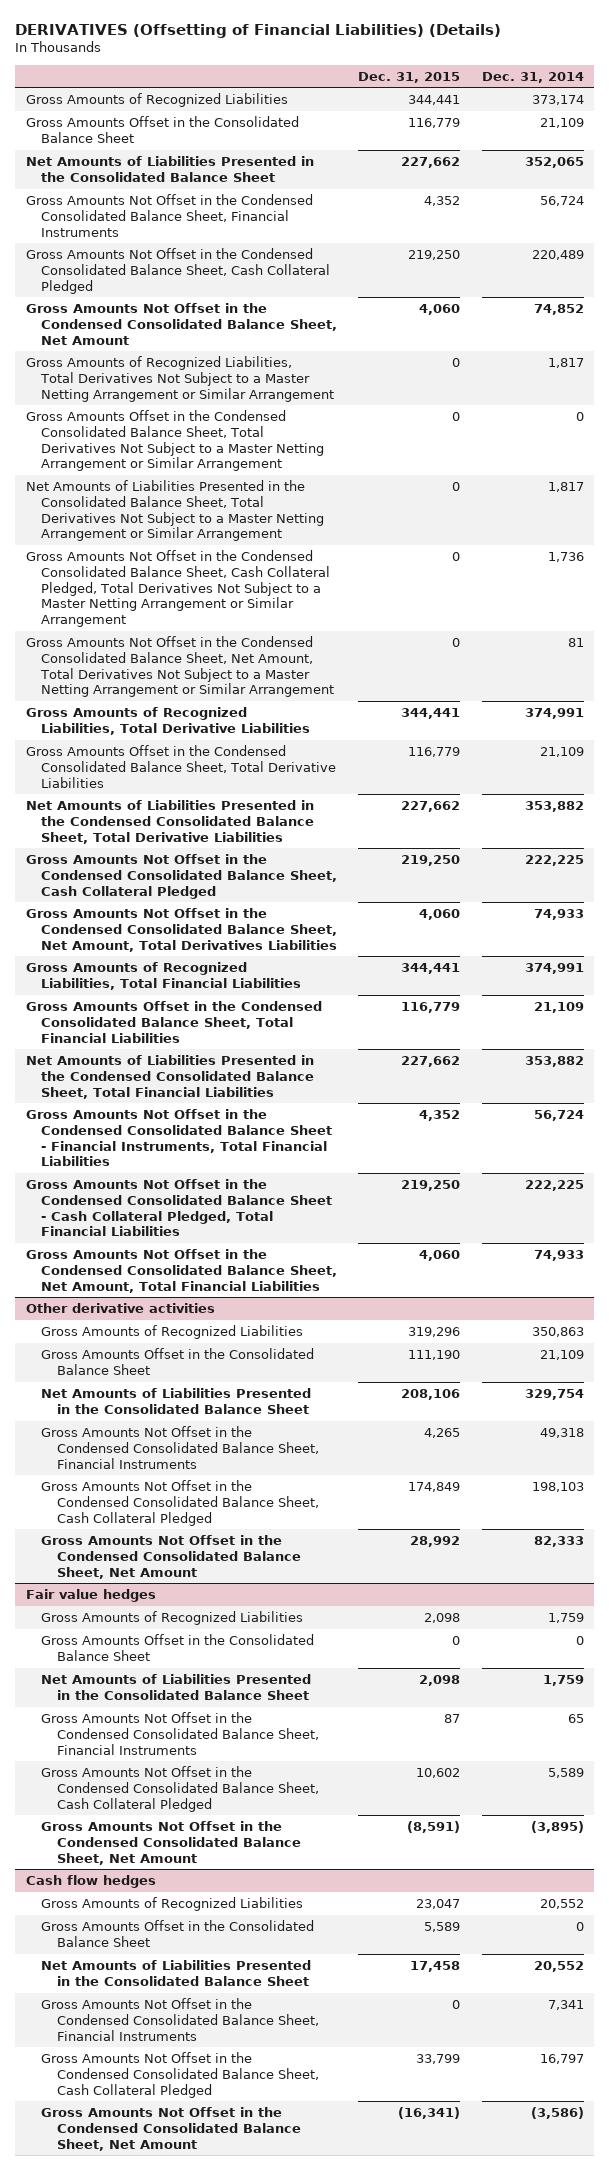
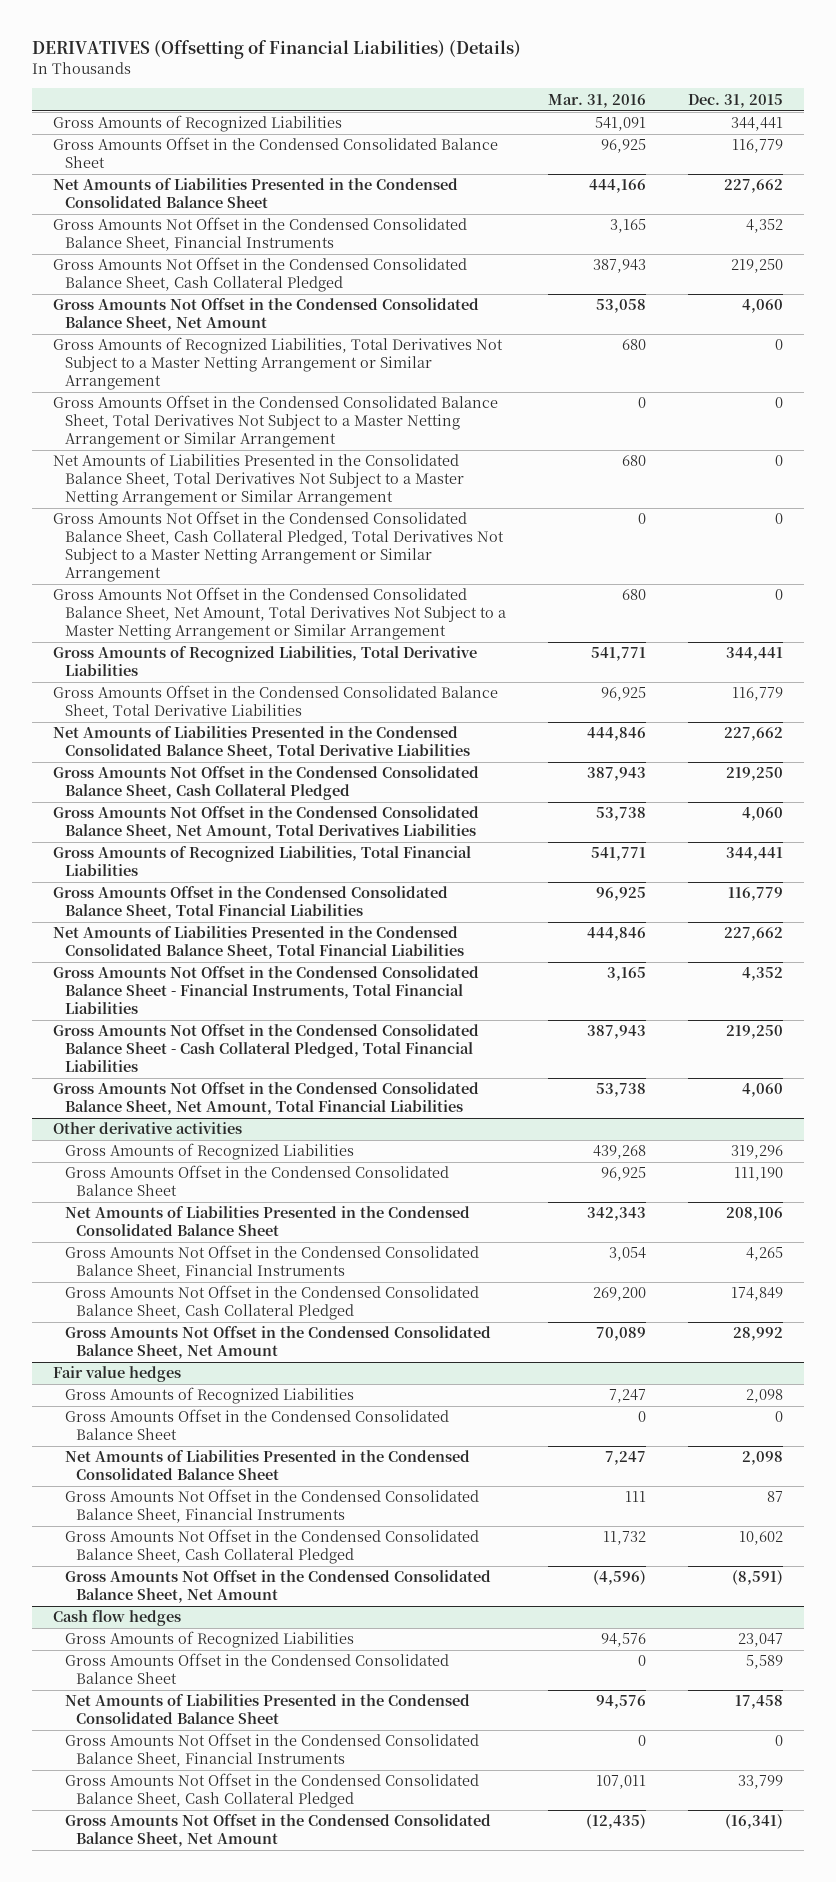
- | Dec. 31, 2015 | Dec. 31, 2014
+ | Mar. 31, 2016 | Dec. 31, 2015
- Gross Amounts Offset in the Consolidated Balance Sheet | 116,779 | 21,109
- Net Amounts of Liabilities Presented in the Consolidated Balance Sheet | 227,662 | 352,065
+ Gross Amounts Offset in the Condensed Consolidated Balance Sheet | 96,925 | 116,779
+ Net Amounts of Liabilities Presented in the Condensed Consolidated Balance Sheet | 444,166 | 227,662
@ Other derivative activities
- Gross Amounts Offset in the Consolidated Balance Sheet | 111,190 | 21,109
- Net Amounts of Liabilities Presented in the Consolidated Balance Sheet | 208,106 | 329,754
+ Gross Amounts Offset in the Condensed Consolidated Balance Sheet | 96,925 | 111,190
+ Net Amounts of Liabilities Presented in the Condensed Consolidated Balance Sheet | 342,343 | 208,106
@ Fair value hedges
- Gross Amounts Offset in the Consolidated Balance Sheet | 0 | 0
- Net Amounts of Liabilities Presented in the Consolidated Balance Sheet | 2,098 | 1,759
+ Gross Amounts Offset in the Condensed Consolidated Balance Sheet | 0 | 0
+ Net Amounts of Liabilities Presented in the Condensed Consolidated Balance Sheet | 7,247 | 2,098
@ Cash flow hedges
- Gross Amounts Offset in the Consolidated Balance Sheet | 5,589 | 0
- Net Amounts of Liabilities Presented in the Consolidated Balance Sheet | 17,458 | 20,552
+ Gross Amounts Offset in the Condensed Consolidated Balance Sheet | 0 | 5,589
+ Net Amounts of Liabilities Presented in the Condensed Consolidated Balance Sheet | 94,576 | 17,458

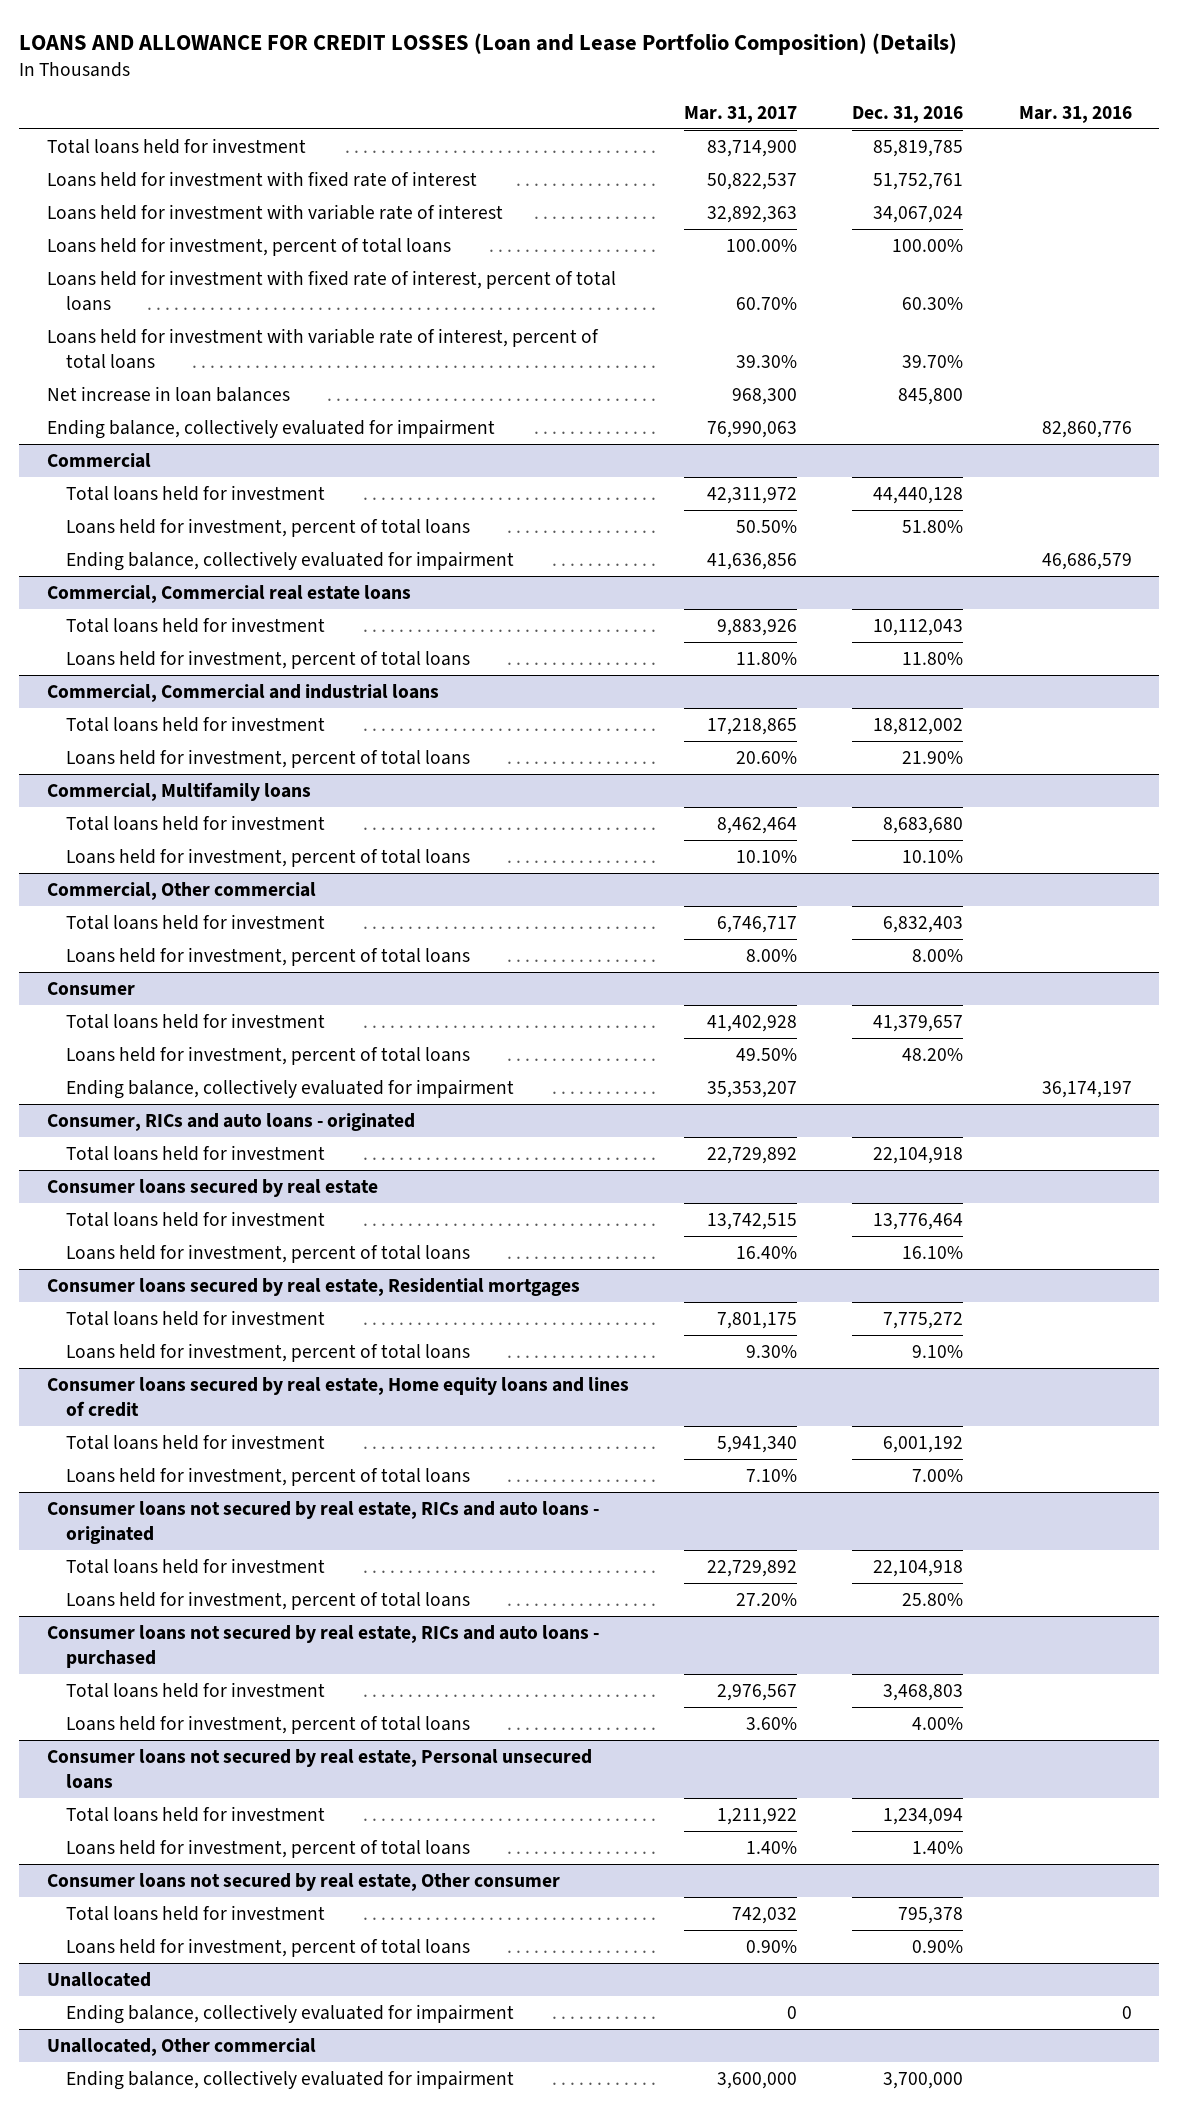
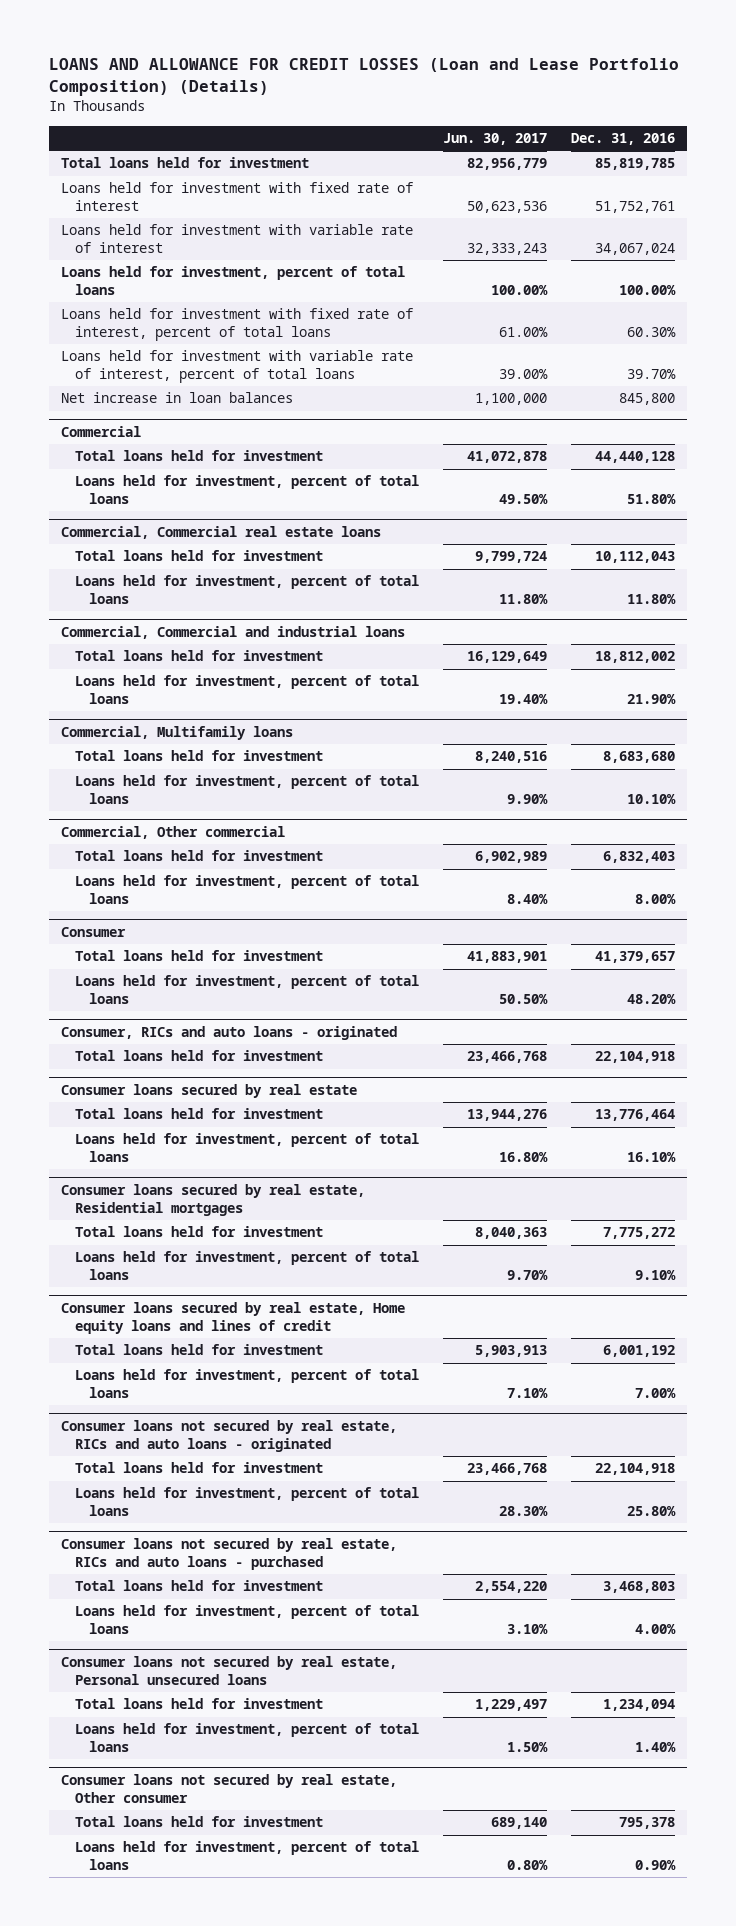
- | Mar. 31, 2017 | Dec. 31, 2016 | Mar. 31, 2016
+ | Jun. 30, 2017 | Dec. 31, 2016
- Ending balance, collectively evaluated for impairment | 76,990,063 | | 82,860,776
@ Commercial
- Ending balance, collectively evaluated for impairment | 41,636,856 | | 46,686,579
@ Consumer
- Ending balance, collectively evaluated for impairment | 35,353,207 | | 36,174,197
- Unallocated
- Ending balance, collectively evaluated for impairment | 0 | | 0
- Unallocated, Other commercial
- Ending balance, collectively evaluated for impairment | 3,600,000 | 3,700,000 |

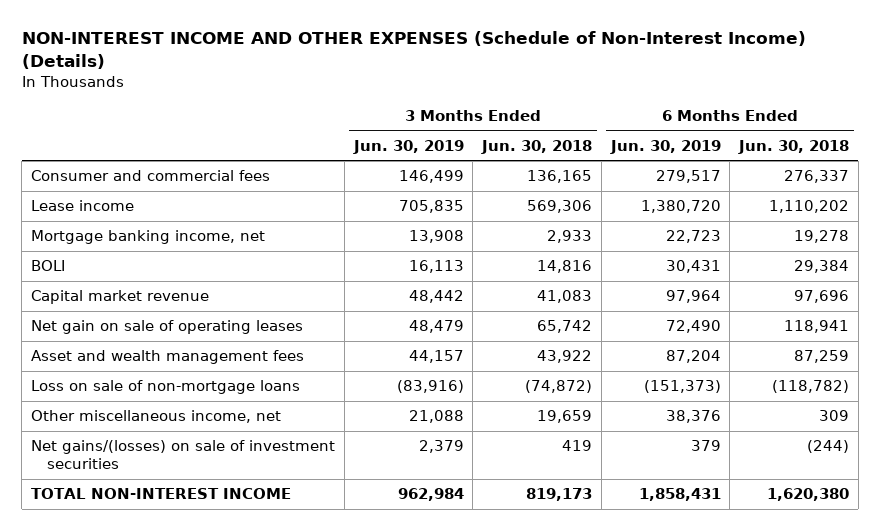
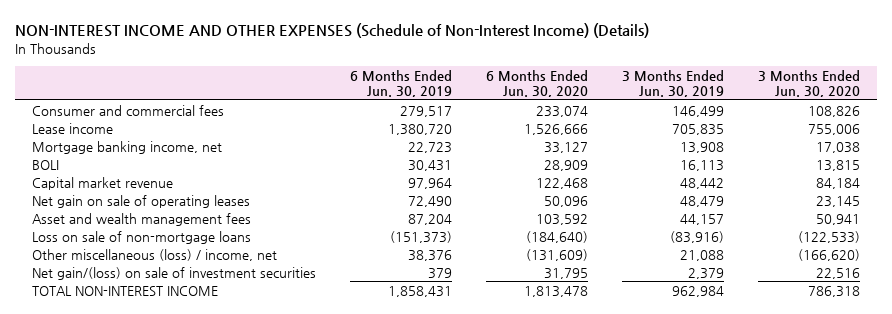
- | 3 Months Ended Jun. 30, 2019 | 3 Months Ended Jun. 30, 2018 | 6 Months Ended Jun. 30, 2019 | 6 Months Ended Jun. 30, 2018
+ | 6 Months Ended Jun. 30, 2019 | 6 Months Ended Jun. 30, 2020 | 3 Months Ended Jun. 30, 2019 | 3 Months Ended Jun. 30, 2020
- Other miscellaneous income, net | 21,088 | 19,659 | 38,376 | 309
- Net gains/(losses) on sale of investment securities | 2,379 | 419 | 379 | (244)
+ Other miscellaneous (loss) / income, net | 38,376 | (131,609) | 21,088 | (166,620)
+ Net gain/(loss) on sale of investment securities | 379 | 31,795 | 2,379 | 22,516

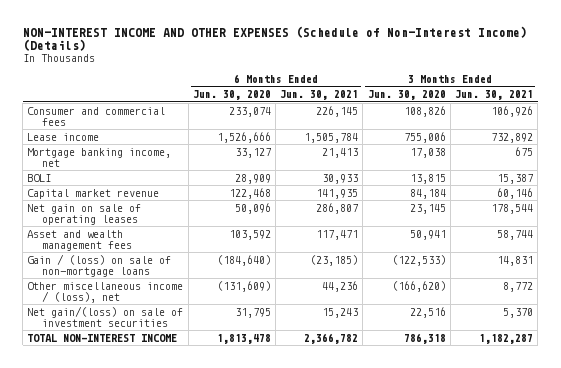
- | 6 Months Ended Jun. 30, 2019 | 6 Months Ended Jun. 30, 2020 | 3 Months Ended Jun. 30, 2019 | 3 Months Ended Jun. 30, 2020
+ | 6 Months Ended Jun. 30, 2020 | 6 Months Ended Jun. 30, 2021 | 3 Months Ended Jun. 30, 2020 | 3 Months Ended Jun. 30, 2021
- Loss on sale of non-mortgage loans | (151,373) | (184,640) | (83,916) | (122,533)
- Other miscellaneous (loss) / income, net | 38,376 | (131,609) | 21,088 | (166,620)
+ Gain / (loss) on sale of non-mortgage loans | (184,640) | (23,185) | (122,533) | 14,831
+ Other miscellaneous income / (loss), net | (131,609) | 44,236 | (166,620) | 8,772

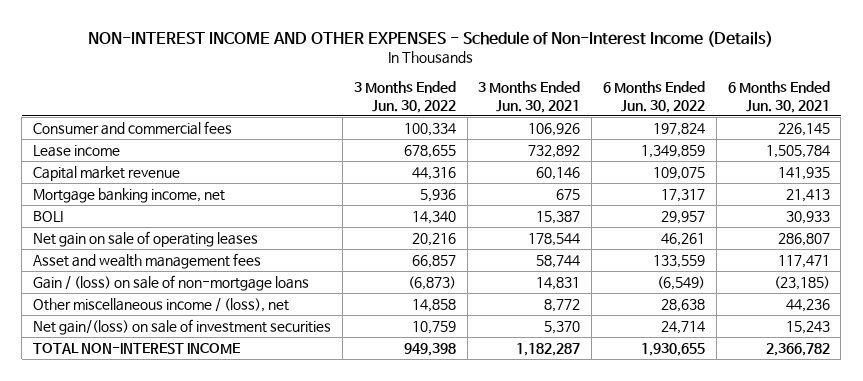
- NON-INTEREST INCOME AND OTHER EXPENSES (Schedule of Non-Interest Income) (Details)
+ NON-INTEREST INCOME AND OTHER EXPENSES - Schedule of Non-Interest Income (Details)
- | 6 Months Ended Jun. 30, 2020 | 6 Months Ended Jun. 30, 2021 | 3 Months Ended Jun. 30, 2020 | 3 Months Ended Jun. 30, 2021
+ | 3 Months Ended Jun. 30, 2022 | 3 Months Ended Jun. 30, 2021 | 6 Months Ended Jun. 30, 2022 | 6 Months Ended Jun. 30, 2021
moved up: Capital market revenue | 44,316 | 60,146 | 109,075 | 141,935

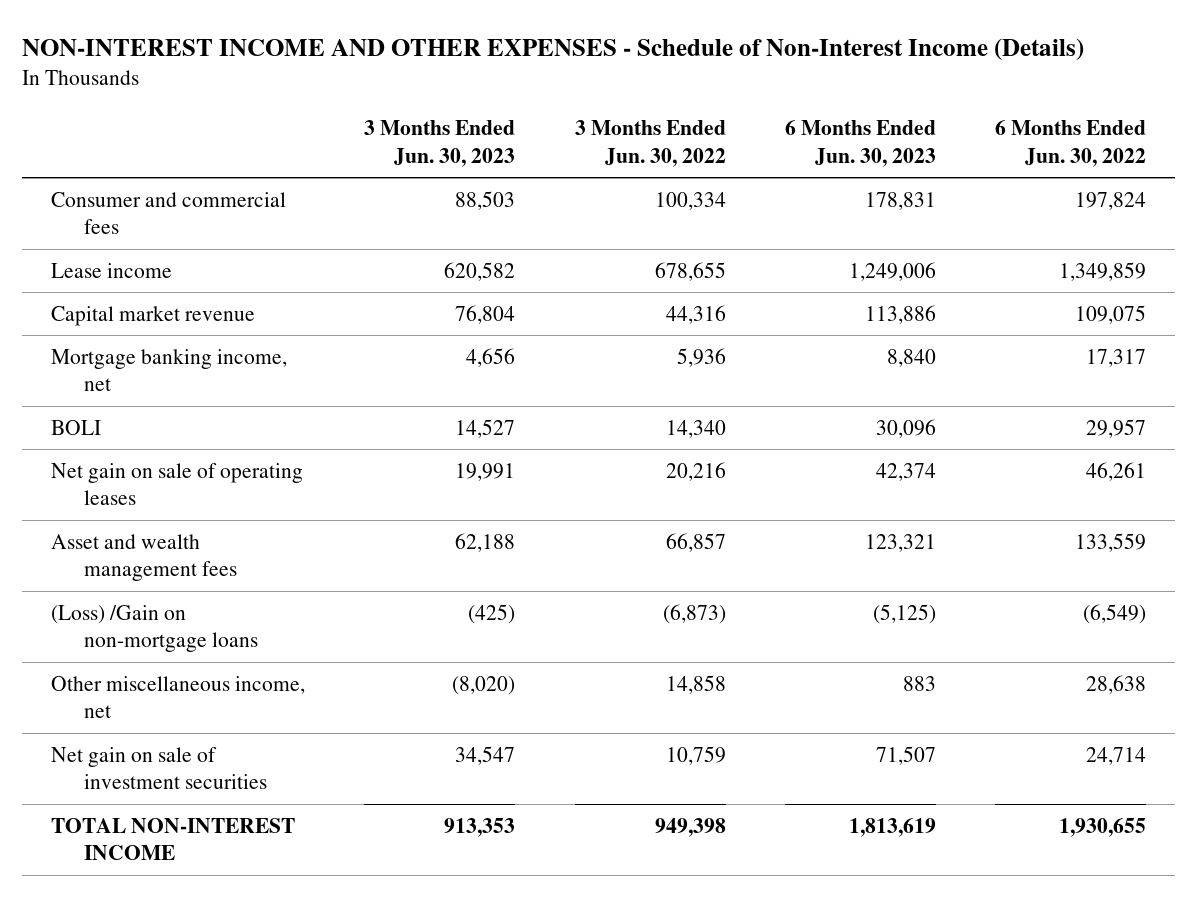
- | 3 Months Ended Jun. 30, 2022 | 3 Months Ended Jun. 30, 2021 | 6 Months Ended Jun. 30, 2022 | 6 Months Ended Jun. 30, 2021
+ | 3 Months Ended Jun. 30, 2023 | 3 Months Ended Jun. 30, 2022 | 6 Months Ended Jun. 30, 2023 | 6 Months Ended Jun. 30, 2022
- Gain / (loss) on sale of non-mortgage loans | (6,873) | 14,831 | (6,549) | (23,185)
- Other miscellaneous income / (loss), net | 14,858 | 8,772 | 28,638 | 44,236
- Net gain/(loss) on sale of investment securities | 10,759 | 5,370 | 24,714 | 15,243
+ (Loss) /Gain on non-mortgage loans | (425) | (6,873) | (5,125) | (6,549)
+ Other miscellaneous income, net | (8,020) | 14,858 | 883 | 28,638
+ Net gain on sale of investment securities | 34,547 | 10,759 | 71,507 | 24,714

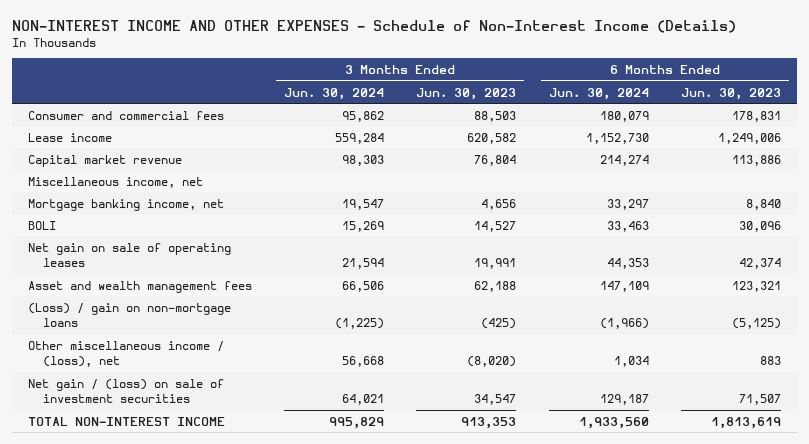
- | 3 Months Ended Jun. 30, 2023 | 3 Months Ended Jun. 30, 2022 | 6 Months Ended Jun. 30, 2023 | 6 Months Ended Jun. 30, 2022
+ | 3 Months Ended Jun. 30, 2024 | 3 Months Ended Jun. 30, 2023 | 6 Months Ended Jun. 30, 2024 | 6 Months Ended Jun. 30, 2023
+ Miscellaneous income, net
- (Loss) /Gain on non-mortgage loans | (425) | (6,873) | (5,125) | (6,549)
- Other miscellaneous income, net | (8,020) | 14,858 | 883 | 28,638
- Net gain on sale of investment securities | 34,547 | 10,759 | 71,507 | 24,714
+ (Loss) / gain on non-mortgage loans | (1,225) | (425) | (1,966) | (5,125)
+ Other miscellaneous income / (loss), net | 56,668 | (8,020) | 1,034 | 883
+ Net gain / (loss) on sale of investment securities | 64,021 | 34,547 | 129,187 | 71,507

